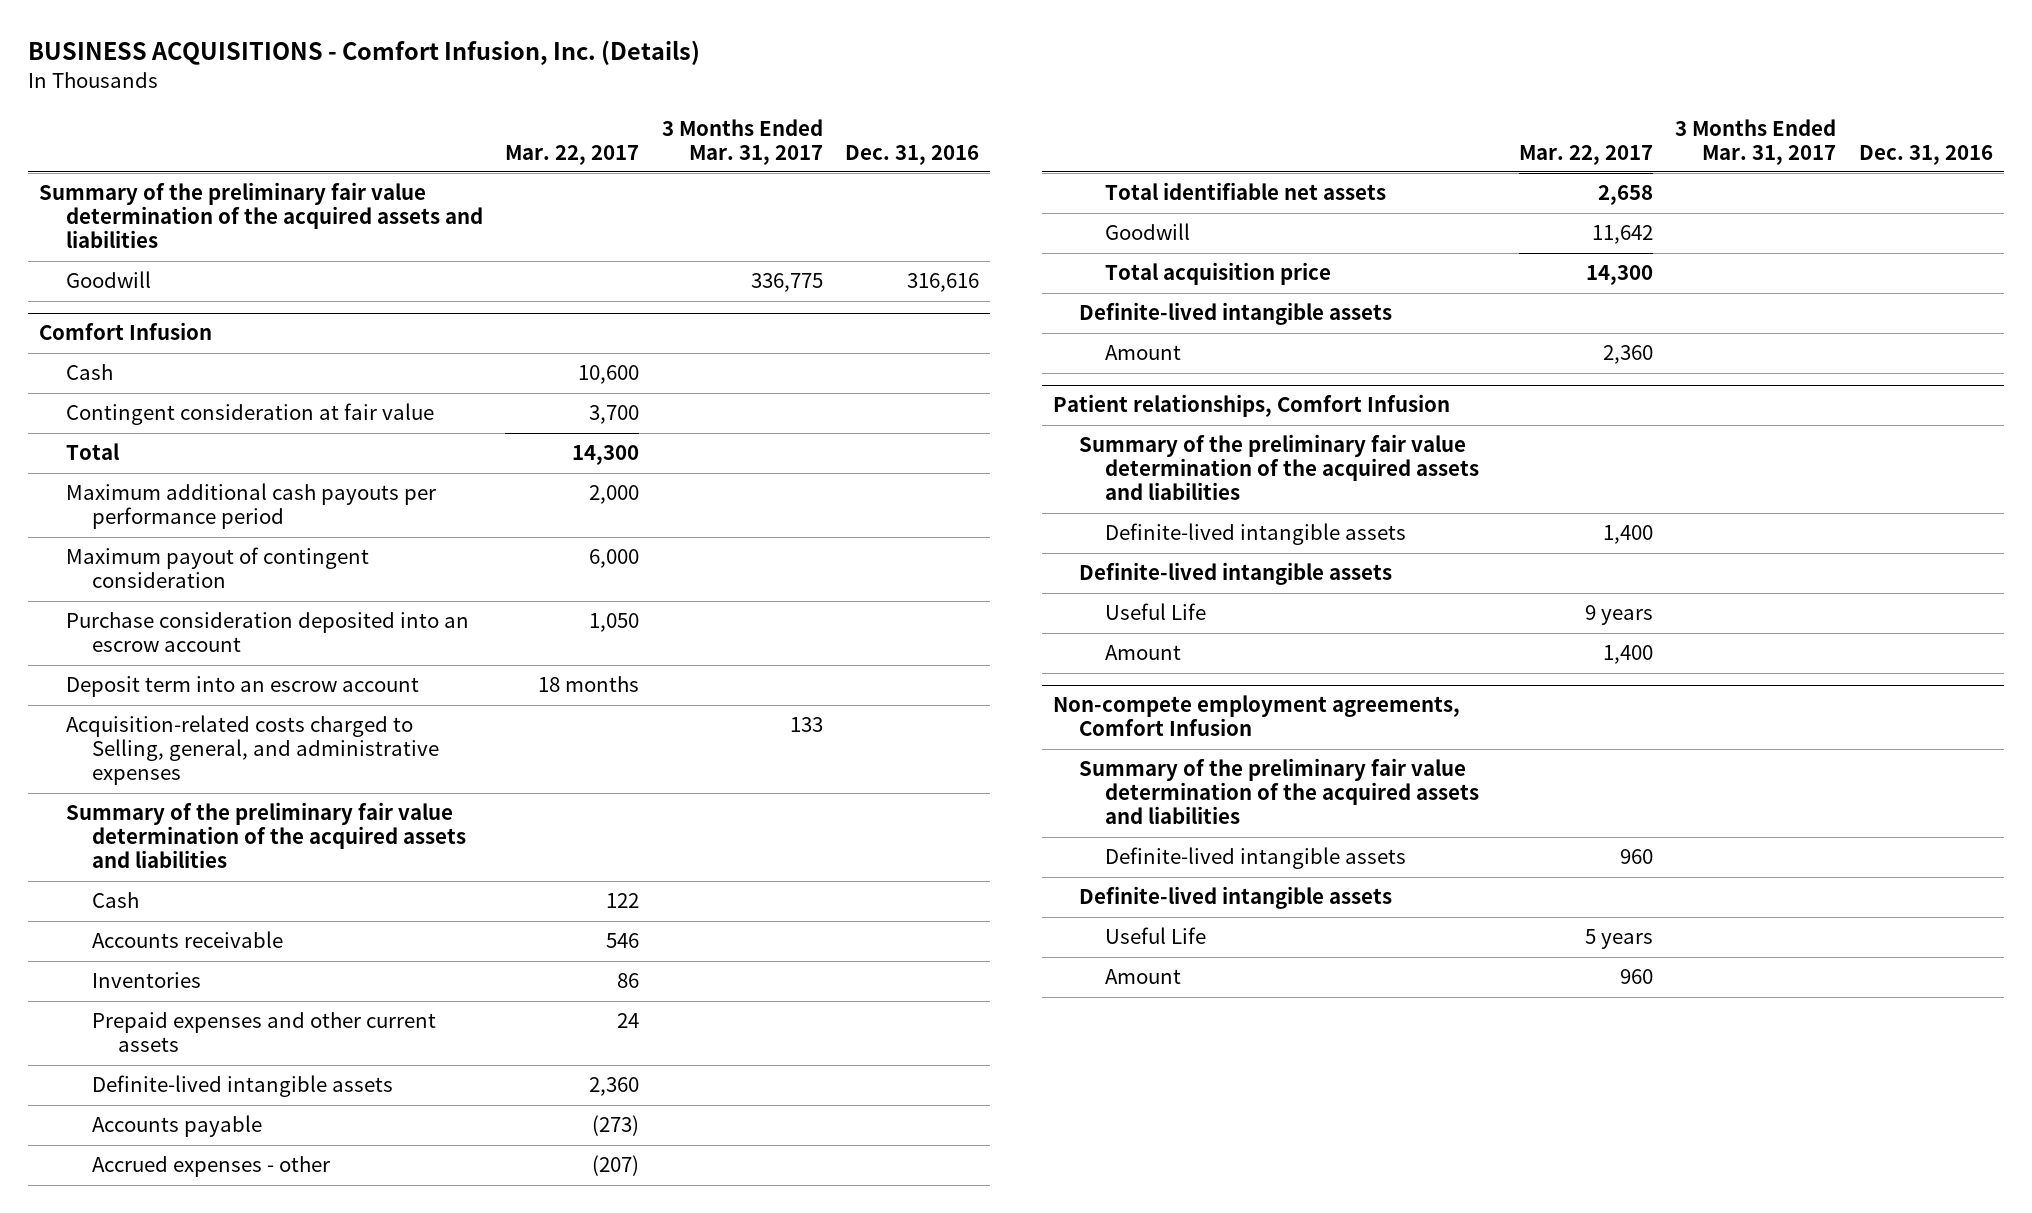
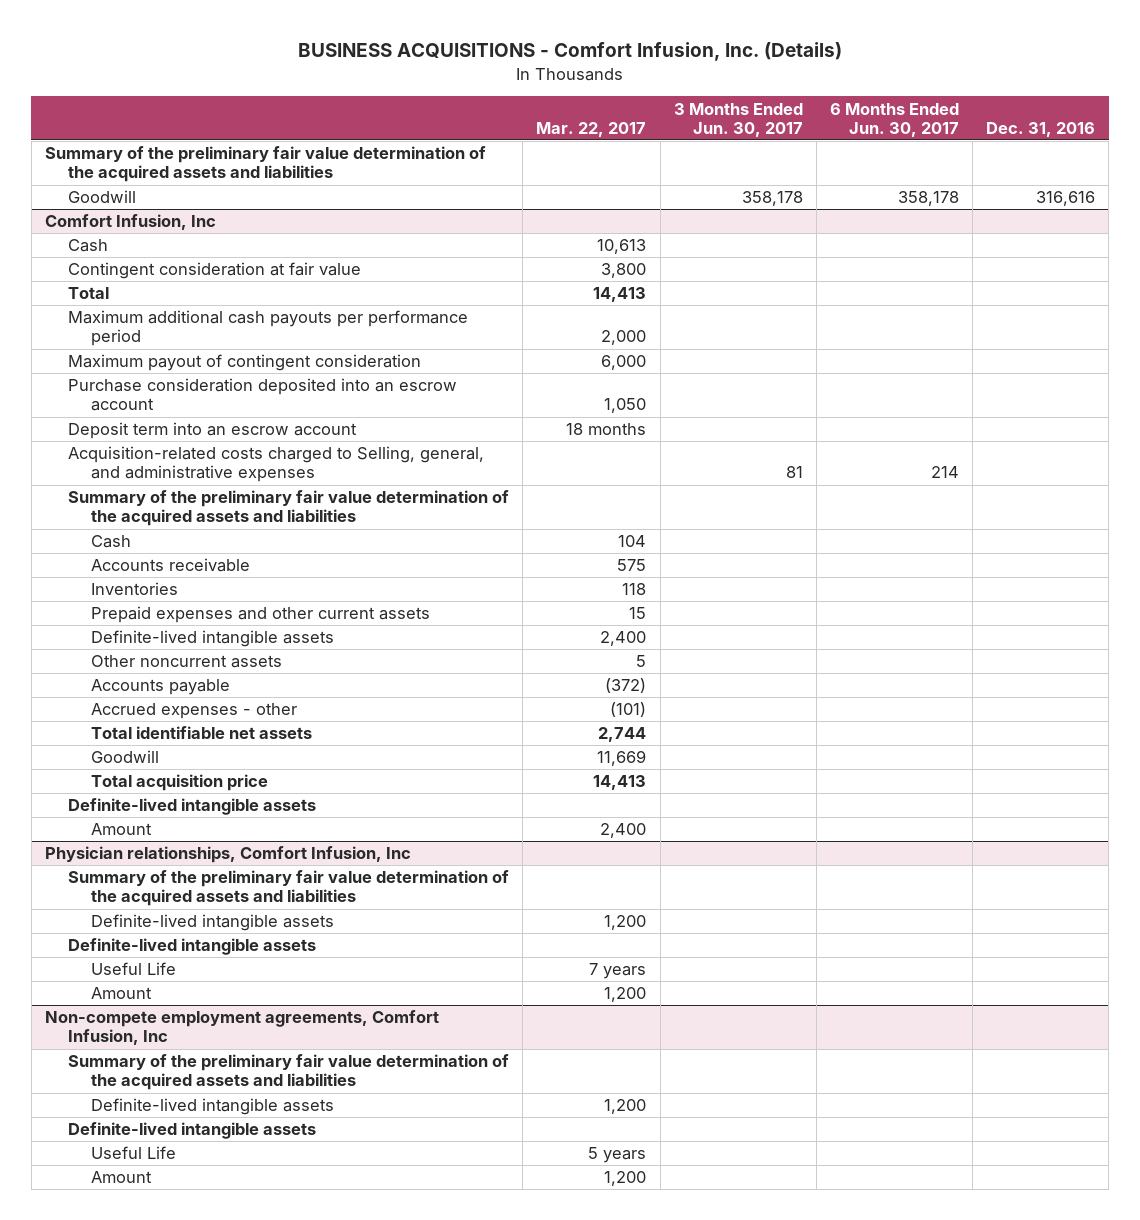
- | Mar. 22, 2017 | 3 Months Ended Mar. 31, 2017 | Dec. 31, 2016
+ | Mar. 22, 2017 | 3 Months Ended Jun. 30, 2017 | 6 Months Ended Jun. 30, 2017 | Dec. 31, 2016
- Comfort Infusion
- Cash | 10,600 | |
- Contingent consideration at fair value | 3,700 | |
- Total | 14,300 | |
+ Comfort Infusion, Inc
+ Cash | 10,613 | | |
+ Contingent consideration at fair value | 3,800 | | |
+ Total | 14,413 | | |
- Cash | 122 | |
- Accounts receivable | 546 | |
- Inventories | 86 | |
- Prepaid expenses and other current assets | 24 | |
- Definite-lived intangible assets | 2,360 | |
- Accounts payable | (273) | |
- Accrued expenses - other | (207) | |
- Total identifiable net assets | 2,658 | |
- Goodwill | 11,642 | |
- Total acquisition price | 14,300 | |
+ Cash | 104 | | |
+ Accounts receivable | 575 | | |
+ Inventories | 118 | | |
+ Prepaid expenses and other current assets | 15 | | |
+ Definite-lived intangible assets | 2,400 | | |
+ Other noncurrent assets | 5 | | |
+ Accounts payable | (372) | | |
+ Accrued expenses - other | (101) | | |
+ Total identifiable net assets | 2,744 | | |
+ Goodwill | 11,669 | | |
+ Total acquisition price | 14,413 | | |
- Amount | 2,360 | |
- Patient relationships, Comfort Infusion
+ Amount | 2,400 | | |
+ Physician relationships, Comfort Infusion, Inc
- Definite-lived intangible assets | 1,400 | |
+ Definite-lived intangible assets | 1,200 | | |
- Useful Life | 9 years | |
- Amount | 1,400 | |
- Non-compete employment agreements, Comfort Infusion
+ Useful Life | 7 years | | |
+ Amount | 1,200 | | |
+ Non-compete employment agreements, Comfort Infusion, Inc
- Definite-lived intangible assets | 960 | |
+ Definite-lived intangible assets | 1,200 | | |
- Amount | 960 | |
+ Amount | 1,200 | | |

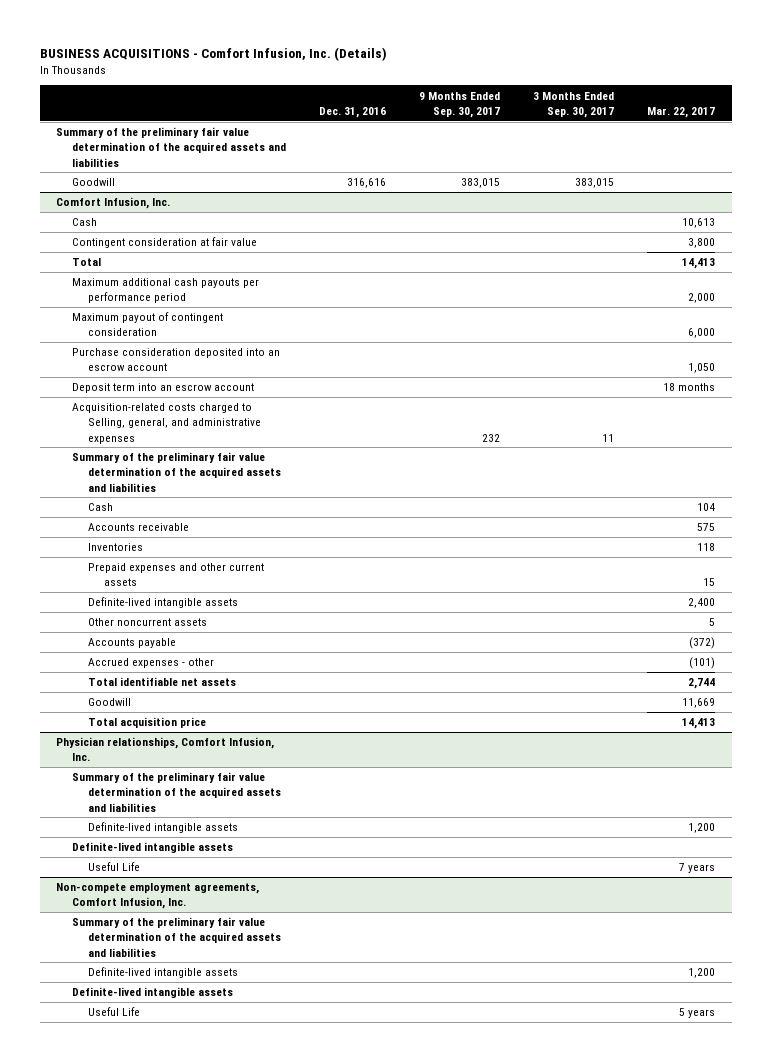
- | Mar. 22, 2017 | 3 Months Ended Jun. 30, 2017 | 6 Months Ended Jun. 30, 2017 | Dec. 31, 2016
+ | Dec. 31, 2016 | 9 Months Ended Sep. 30, 2017 | 3 Months Ended Sep. 30, 2017 | Mar. 22, 2017
- Comfort Infusion, Inc
+ Comfort Infusion, Inc.
- Definite-lived intangible assets
- Amount | 2,400 | | |
- Physician relationships, Comfort Infusion, Inc
+ Physician relationships, Comfort Infusion, Inc.
- Amount | 1,200 | | |
- Non-compete employment agreements, Comfort Infusion, Inc
+ Non-compete employment agreements, Comfort Infusion, Inc.
- Amount | 1,200 | | |

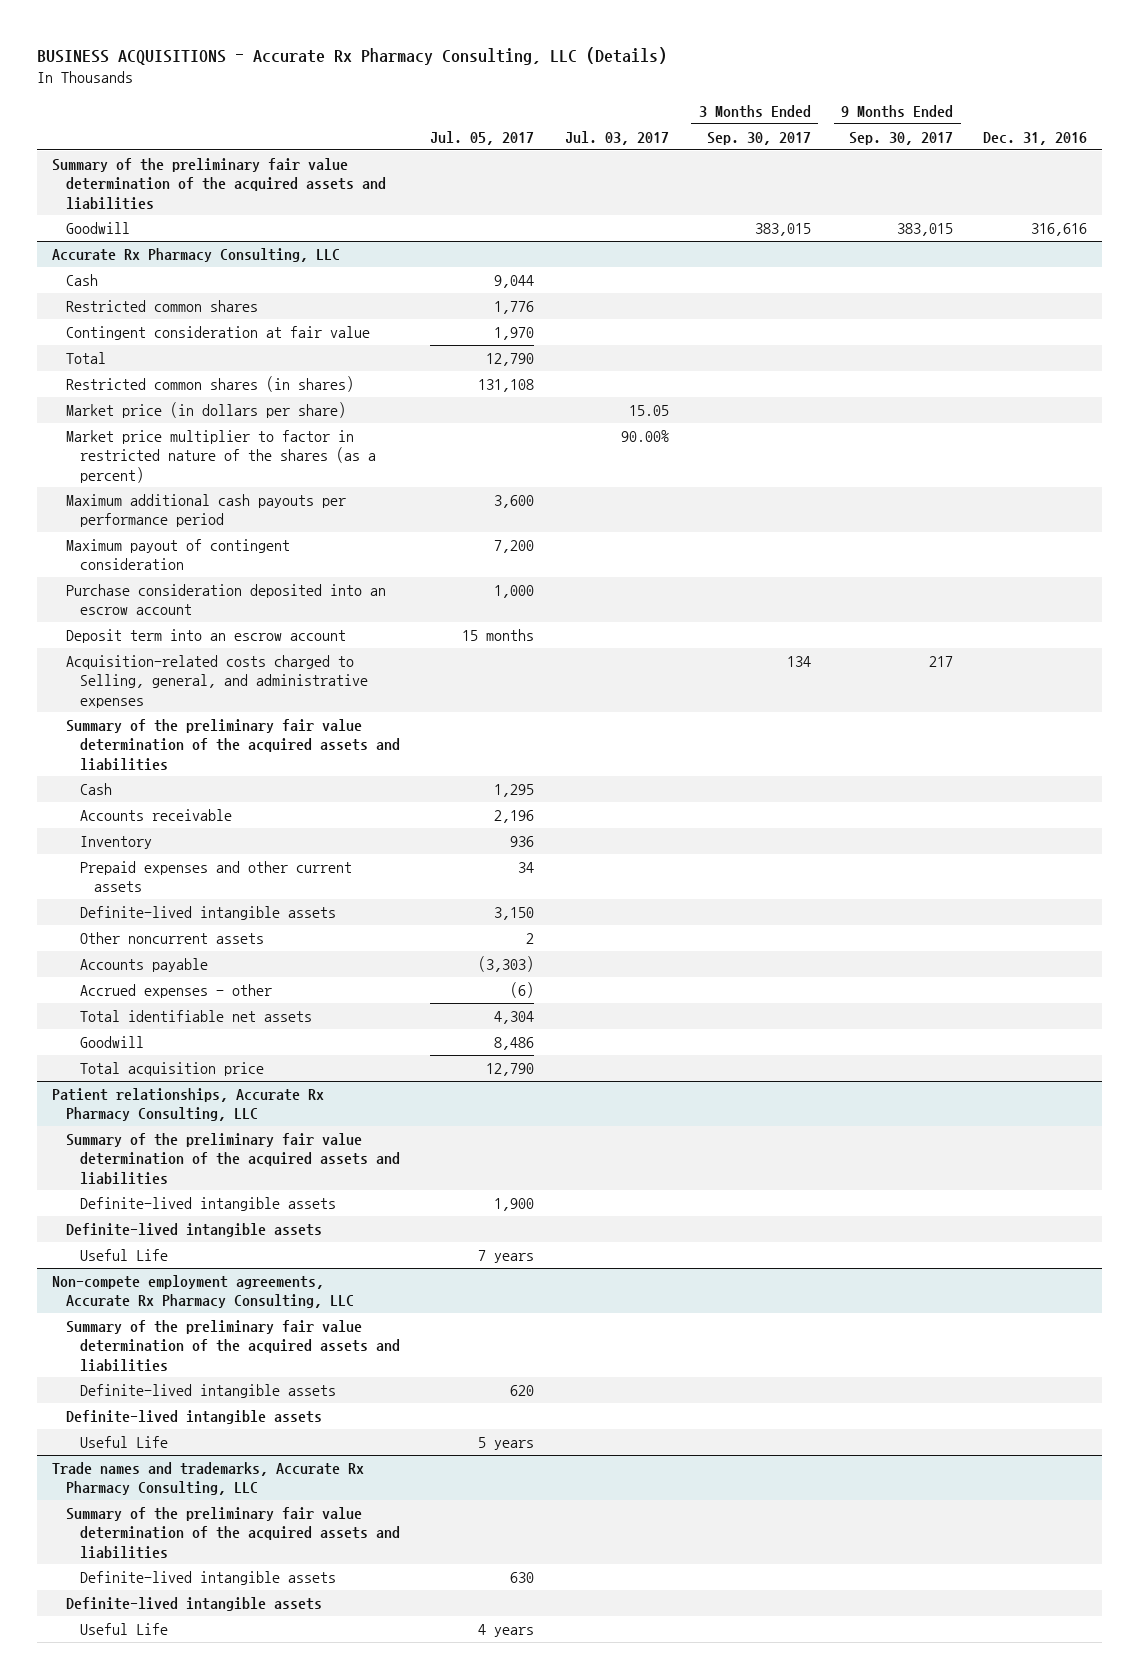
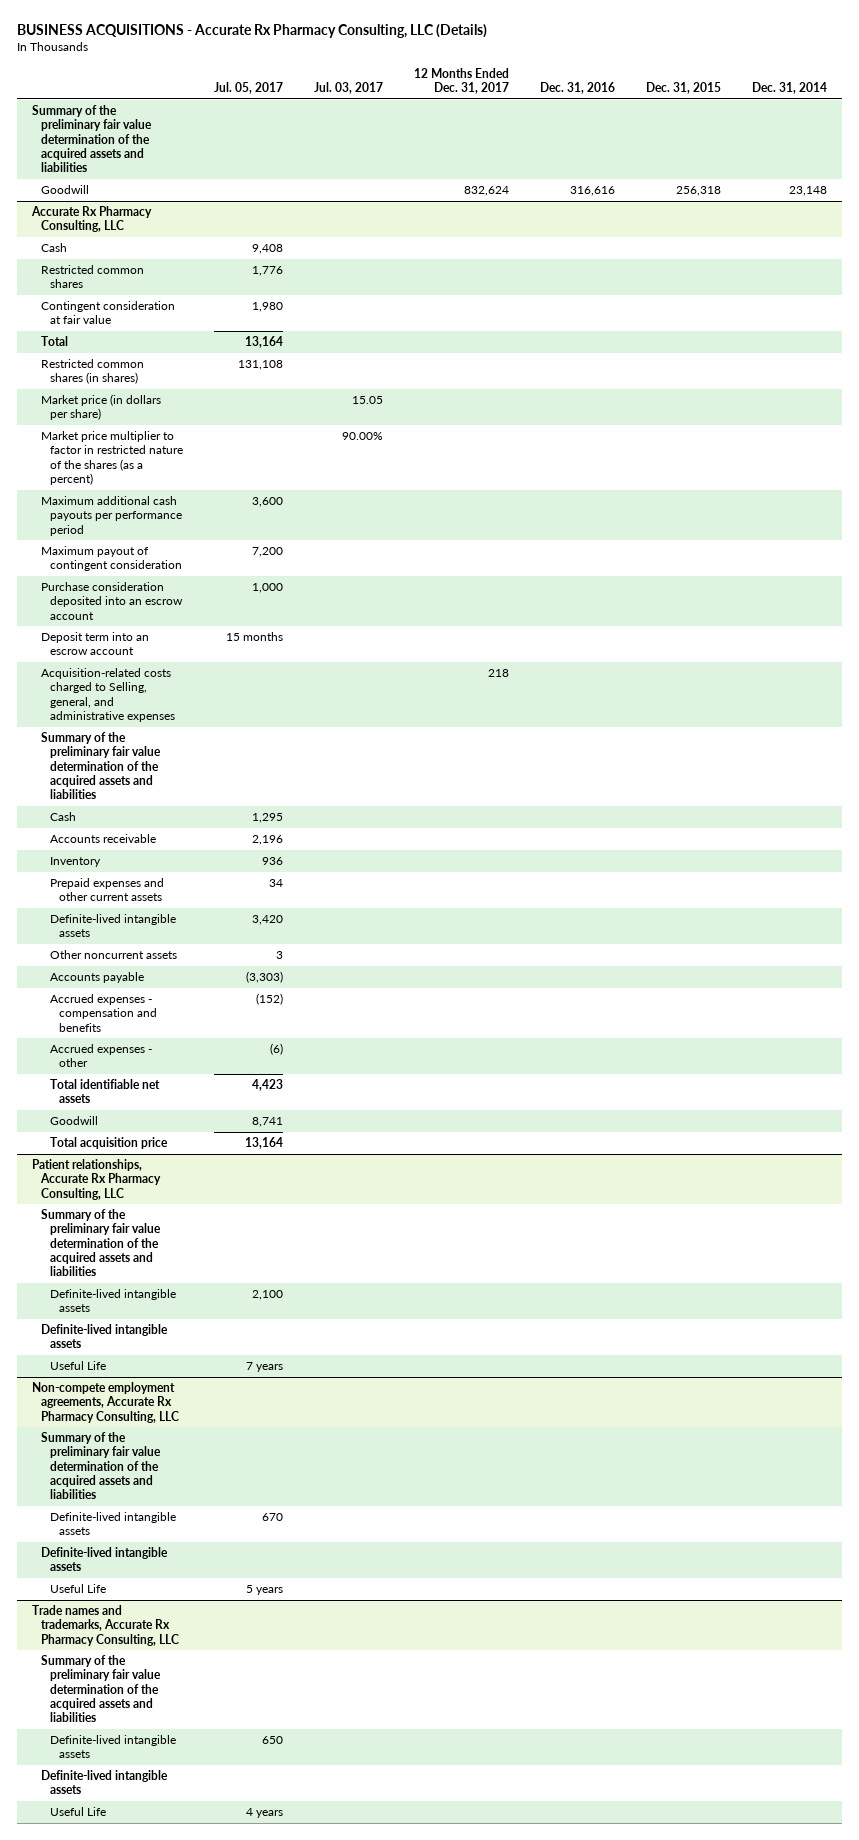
- | Jul. 05, 2017 | Jul. 03, 2017 | 3 Months Ended Sep. 30, 2017 | 9 Months Ended Sep. 30, 2017 | Dec. 31, 2016
+ | Jul. 05, 2017 | Jul. 03, 2017 | 12 Months Ended Dec. 31, 2017 | Dec. 31, 2016 | Dec. 31, 2015 | Dec. 31, 2014
@ Accurate Rx Pharmacy Consulting, LLC
- Cash | 9,044 | | | |
+ Cash | 9,408 | | | | |
- Contingent consideration at fair value | 1,970 | | | |
- Total | 12,790 | | | |
+ Contingent consideration at fair value | 1,980 | | | | |
+ Total | 13,164 | | | | |
- Definite-lived intangible assets | 3,150 | | | |
- Other noncurrent assets | 2 | | | |
+ Definite-lived intangible assets | 3,420 | | | | |
+ Other noncurrent assets | 3 | | | | |
+ Accrued expenses - compensation and benefits | (152) | | | | |
- Total identifiable net assets | 4,304 | | | |
- Goodwill | 8,486 | | | |
- Total acquisition price | 12,790 | | | |
+ Total identifiable net assets | 4,423 | | | | |
+ Goodwill | 8,741 | | | | |
+ Total acquisition price | 13,164 | | | | |
@ Patient relationships, Accurate Rx Pharmacy Consulting, LLC
- Definite-lived intangible assets | 1,900 | | | |
+ Definite-lived intangible assets | 2,100 | | | | |
@ Non-compete employment agreements, Accurate Rx Pharmacy Consulting, LLC
- Definite-lived intangible assets | 620 | | | |
+ Definite-lived intangible assets | 670 | | | | |
@ Trade names and trademarks, Accurate Rx Pharmacy Consulting, LLC
- Definite-lived intangible assets | 630 | | | |
+ Definite-lived intangible assets | 650 | | | | |

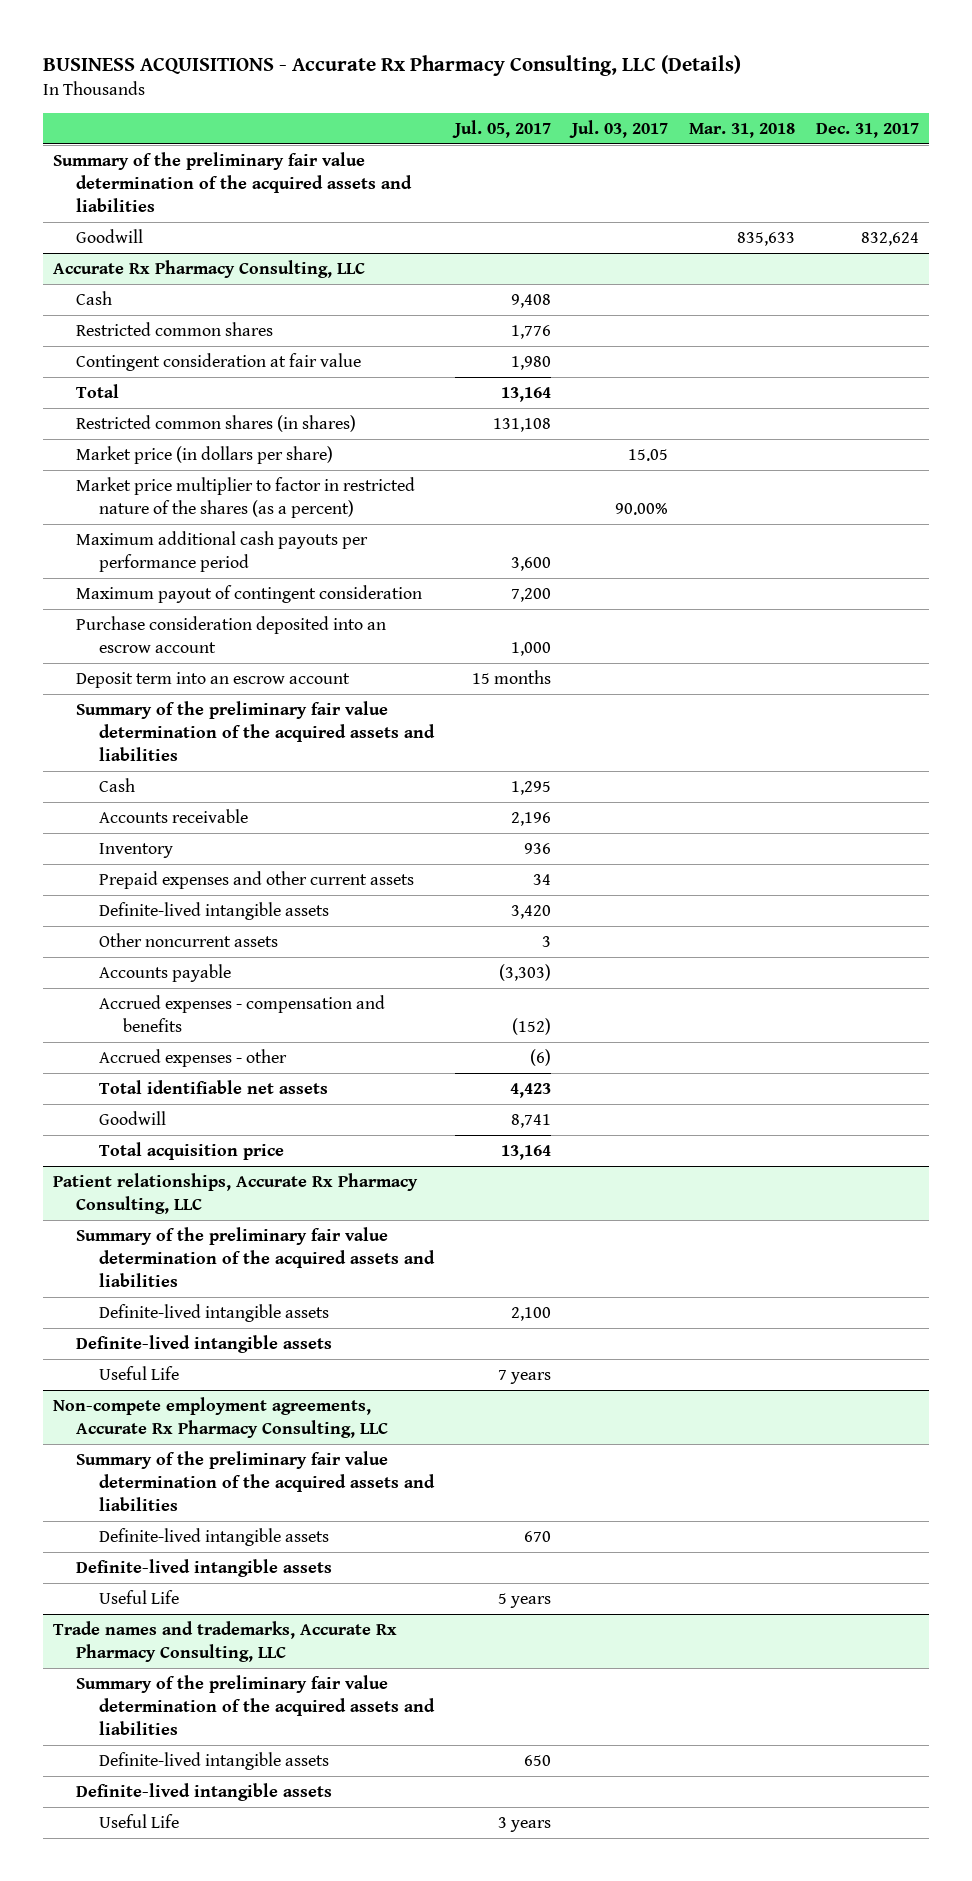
- | Jul. 05, 2017 | Jul. 03, 2017 | 12 Months Ended Dec. 31, 2017 | Dec. 31, 2016 | Dec. 31, 2015 | Dec. 31, 2014
+ | Jul. 05, 2017 | Jul. 03, 2017 | Mar. 31, 2018 | Dec. 31, 2017
@ Accurate Rx Pharmacy Consulting, LLC
- Acquisition-related costs charged to Selling, general, and administrative expenses | | | 218 | | |
@ Trade names and trademarks, Accurate Rx Pharmacy Consulting, LLC
- Useful Life | 4 years | | | | |
+ Useful Life | 3 years | | |

